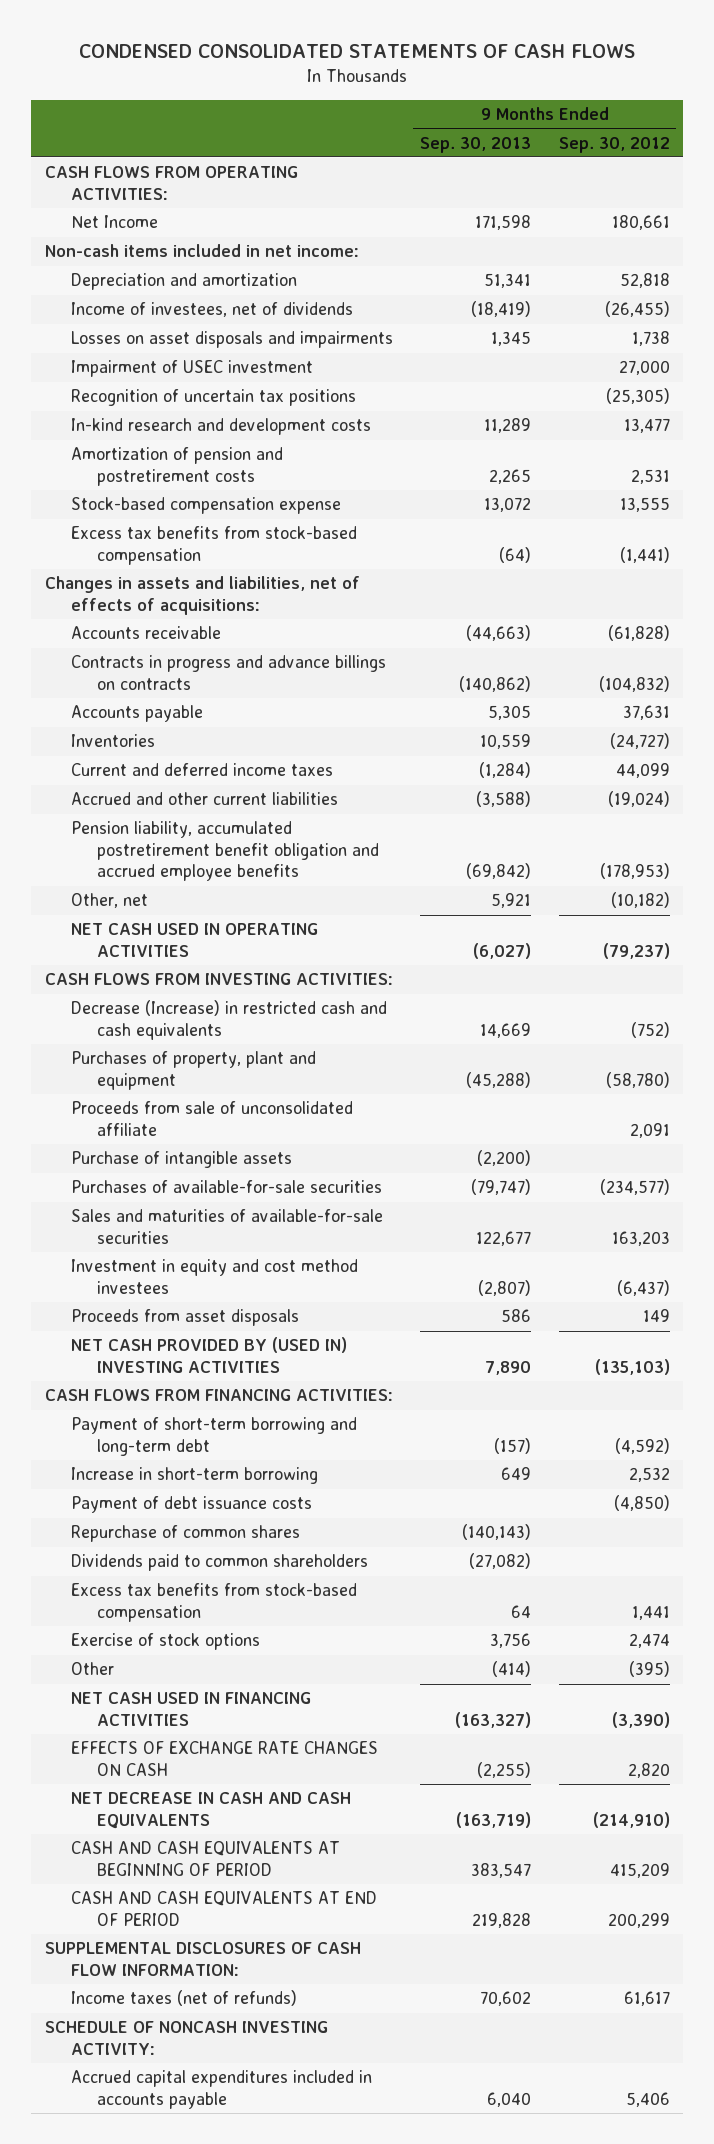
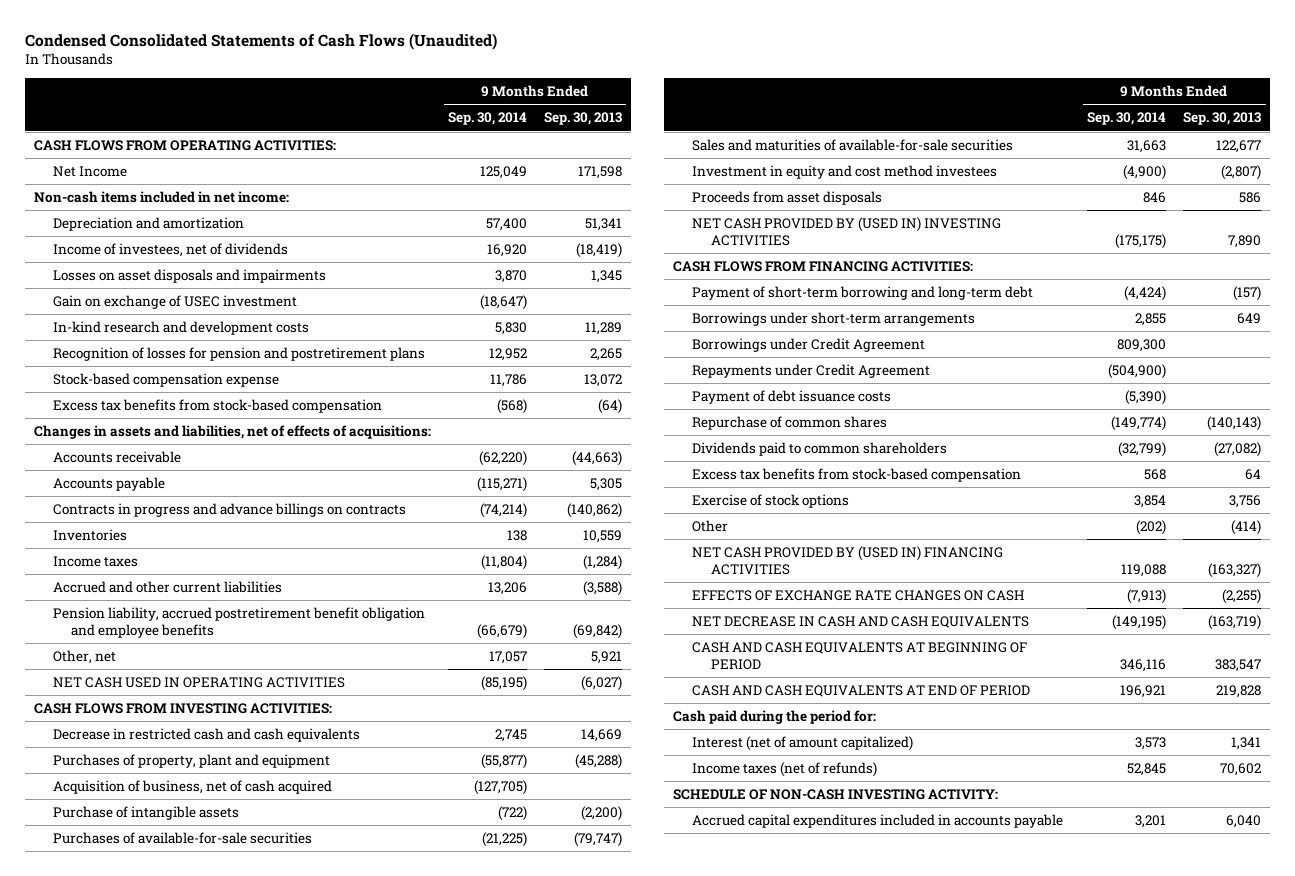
- CONDENSED CONSOLIDATED STATEMENTS OF CASH FLOWS
+ Condensed Consolidated Statements of Cash Flows (Unaudited)
- | 9 Months Ended Sep. 30, 2013 | 9 Months Ended Sep. 30, 2012
+ | 9 Months Ended Sep. 30, 2014 | 9 Months Ended Sep. 30, 2013
- Impairment of USEC investment | | 27,000
- Recognition of uncertain tax positions | | (25,305)
+ Gain on exchange of USEC investment | (18,647) |
- Amortization of pension and postretirement costs | 2,265 | 2,531
+ Recognition of losses for pension and postretirement plans | 12,952 | 2,265
moved down: Contracts in progress and advance billings on contracts | (74,214) | (140,862)
- Current and deferred income taxes | (1,284) | 44,099
+ Income taxes | (11,804) | (1,284)
- Pension liability, accumulated postretirement benefit obligation and accrued employee benefits | (69,842) | (178,953)
+ Pension liability, accrued postretirement benefit obligation and employee benefits | (66,679) | (69,842)
- Decrease (Increase) in restricted cash and cash equivalents | 14,669 | (752)
+ Decrease in restricted cash and cash equivalents | 2,745 | 14,669
- Proceeds from sale of unconsolidated affiliate | | 2,091
+ Acquisition of business, net of cash acquired | (127,705) |
- Increase in short-term borrowing | 649 | 2,532
+ Borrowings under short-term arrangements | 2,855 | 649
+ Borrowings under Credit Agreement | 809,300 |
+ Repayments under Credit Agreement | (504,900) |
- NET CASH USED IN FINANCING ACTIVITIES | (163,327) | (3,390)
+ NET CASH PROVIDED BY (USED IN) FINANCING ACTIVITIES | 119,088 | (163,327)
- SUPPLEMENTAL DISCLOSURES OF CASH FLOW INFORMATION:
+ Cash paid during the period for:
+ Interest (net of amount capitalized) | 3,573 | 1,341
- SCHEDULE OF NONCASH INVESTING ACTIVITY:
+ SCHEDULE OF NON-CASH INVESTING ACTIVITY:

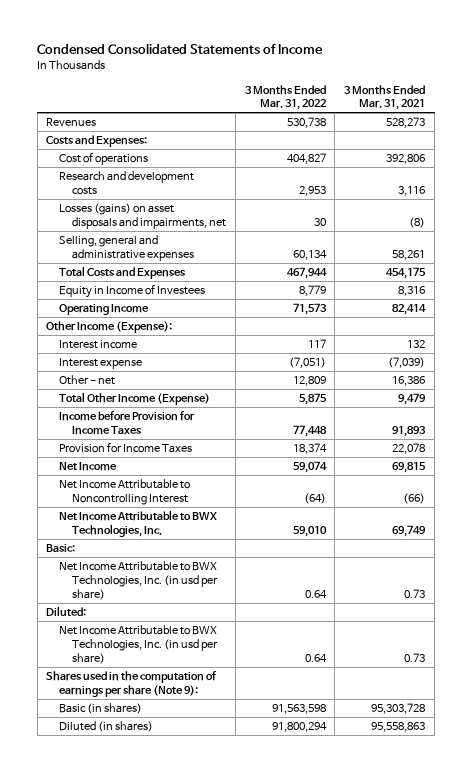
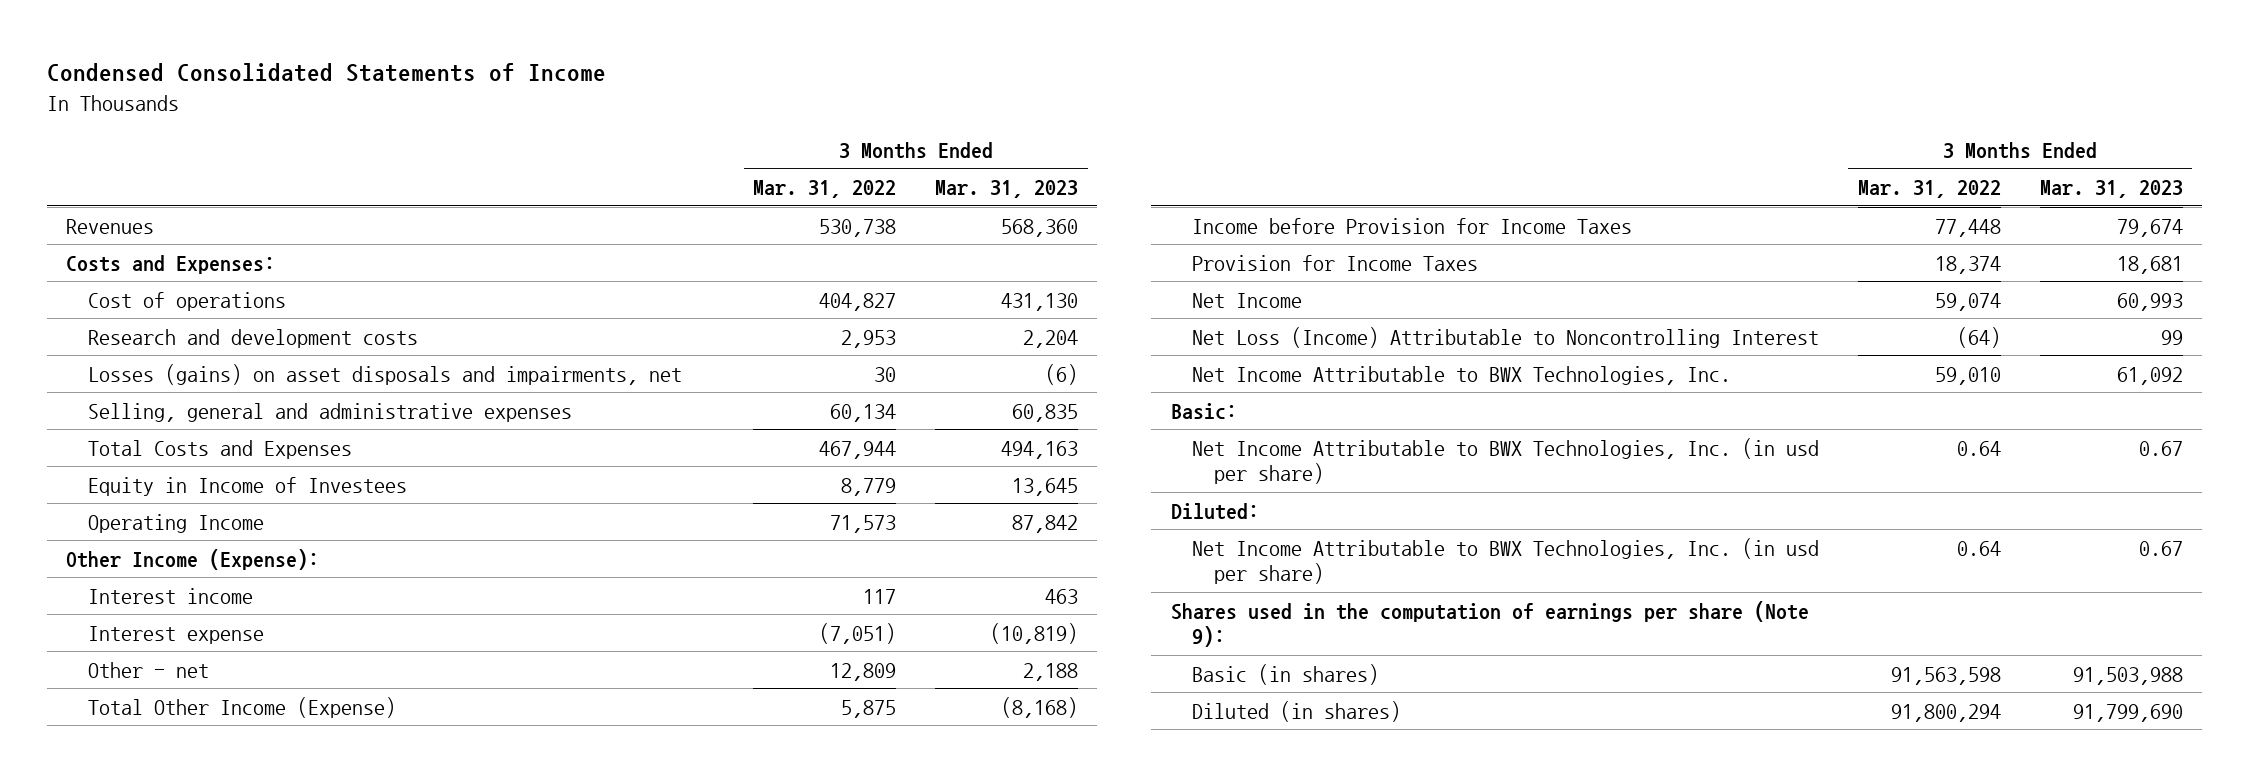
- | 3 Months Ended Mar. 31, 2022 | 3 Months Ended Mar. 31, 2021
+ | 3 Months Ended Mar. 31, 2022 | 3 Months Ended Mar. 31, 2023
- Net Income Attributable to Noncontrolling Interest | (64) | (66)
+ Net Loss (Income) Attributable to Noncontrolling Interest | (64) | 99

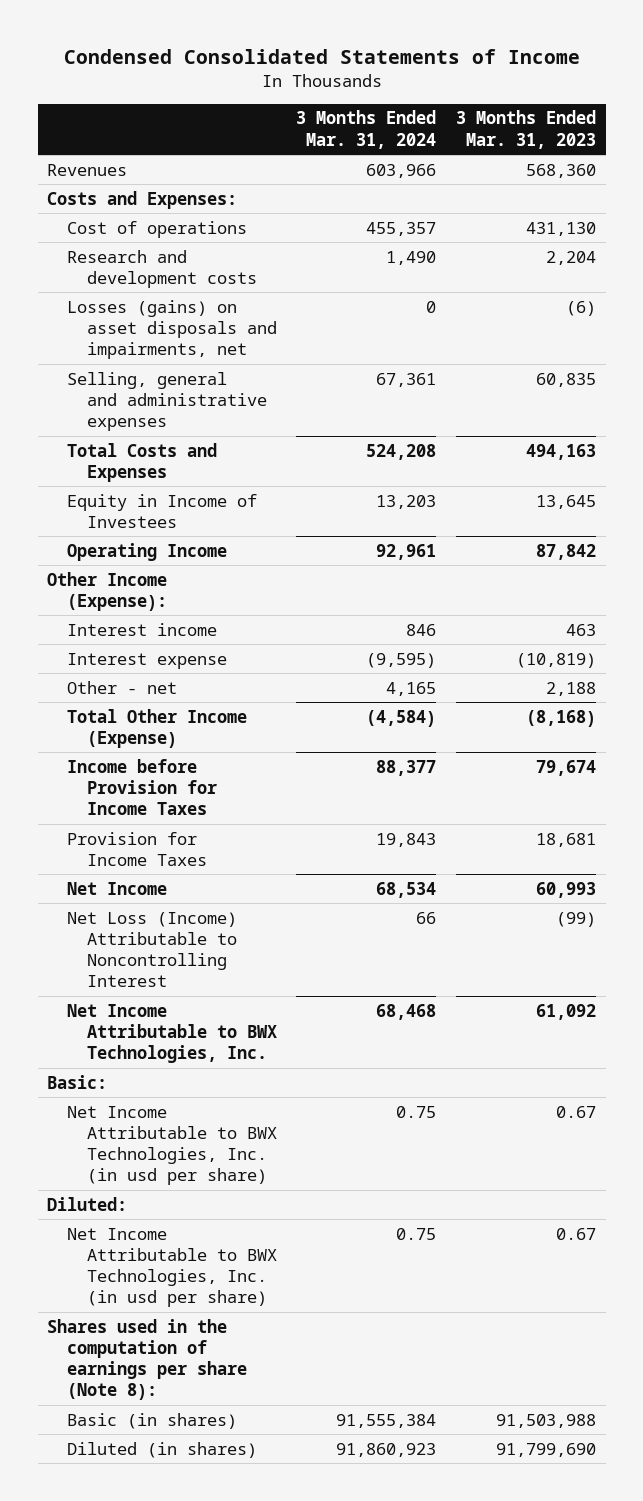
- | 3 Months Ended Mar. 31, 2022 | 3 Months Ended Mar. 31, 2023
+ | 3 Months Ended Mar. 31, 2024 | 3 Months Ended Mar. 31, 2023
- Net Loss (Income) Attributable to Noncontrolling Interest | (64) | 99
+ Net Loss (Income) Attributable to Noncontrolling Interest | 66 | (99)
- Shares used in the computation of earnings per share (Note 9):
+ Shares used in the computation of earnings per share (Note 8):

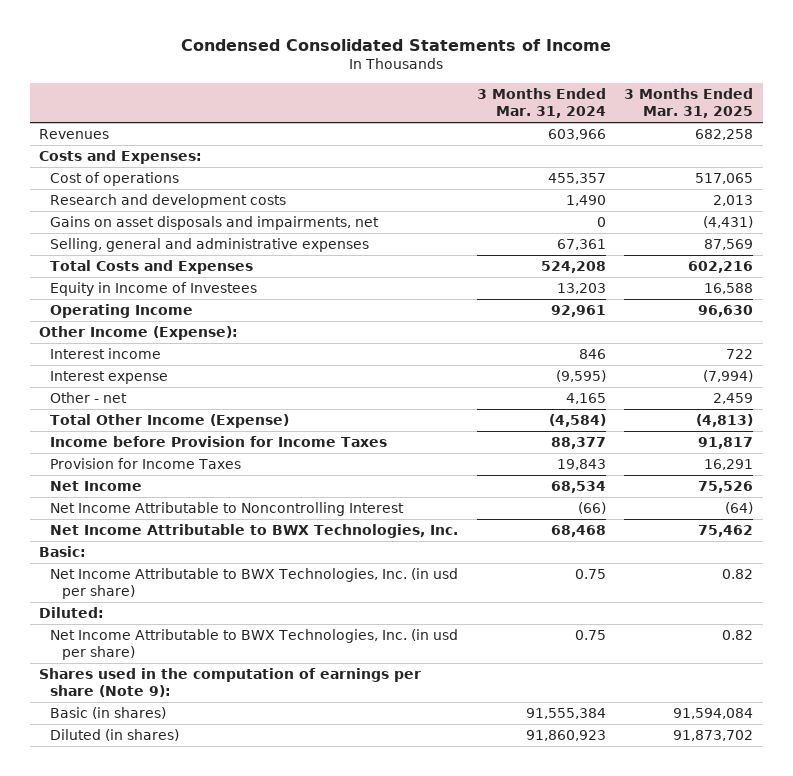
- | 3 Months Ended Mar. 31, 2024 | 3 Months Ended Mar. 31, 2023
+ | 3 Months Ended Mar. 31, 2024 | 3 Months Ended Mar. 31, 2025
- Losses (gains) on asset disposals and impairments, net | 0 | (6)
+ Gains on asset disposals and impairments, net | 0 | (4,431)
- Net Loss (Income) Attributable to Noncontrolling Interest | 66 | (99)
+ Net Income Attributable to Noncontrolling Interest | (66) | (64)
- Shares used in the computation of earnings per share (Note 8):
+ Shares used in the computation of earnings per share (Note 9):

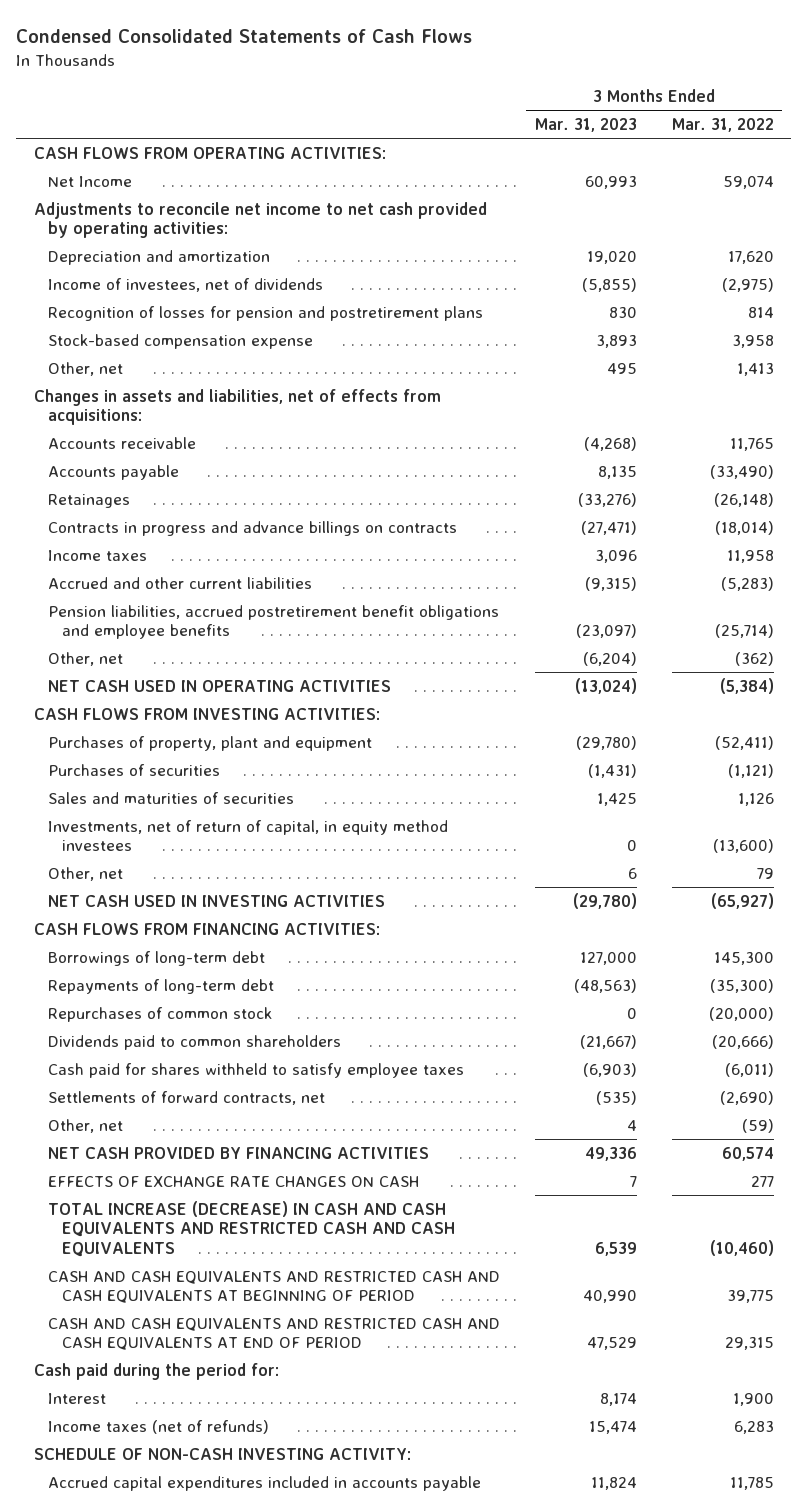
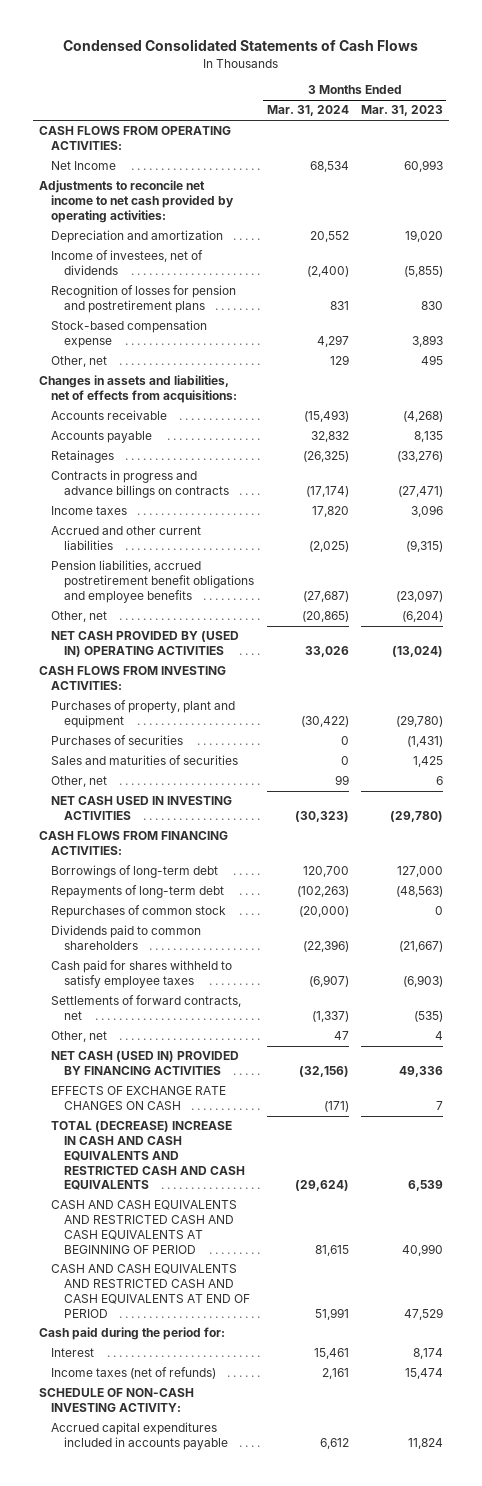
- | 3 Months Ended Mar. 31, 2023 | 3 Months Ended Mar. 31, 2022
+ | 3 Months Ended Mar. 31, 2024 | 3 Months Ended Mar. 31, 2023
- NET CASH USED IN OPERATING ACTIVITIES | (13,024) | (5,384)
+ NET CASH PROVIDED BY (USED IN) OPERATING ACTIVITIES | 33,026 | (13,024)
- Investments, net of return of capital, in equity method investees | 0 | (13,600)
- NET CASH PROVIDED BY FINANCING ACTIVITIES | 49,336 | 60,574
+ NET CASH (USED IN) PROVIDED BY FINANCING ACTIVITIES | (32,156) | 49,336
- TOTAL INCREASE (DECREASE) IN CASH AND CASH EQUIVALENTS AND RESTRICTED CASH AND CASH EQUIVALENTS | 6,539 | (10,460)
+ TOTAL (DECREASE) INCREASE IN CASH AND CASH EQUIVALENTS AND RESTRICTED CASH AND CASH EQUIVALENTS | (29,624) | 6,539

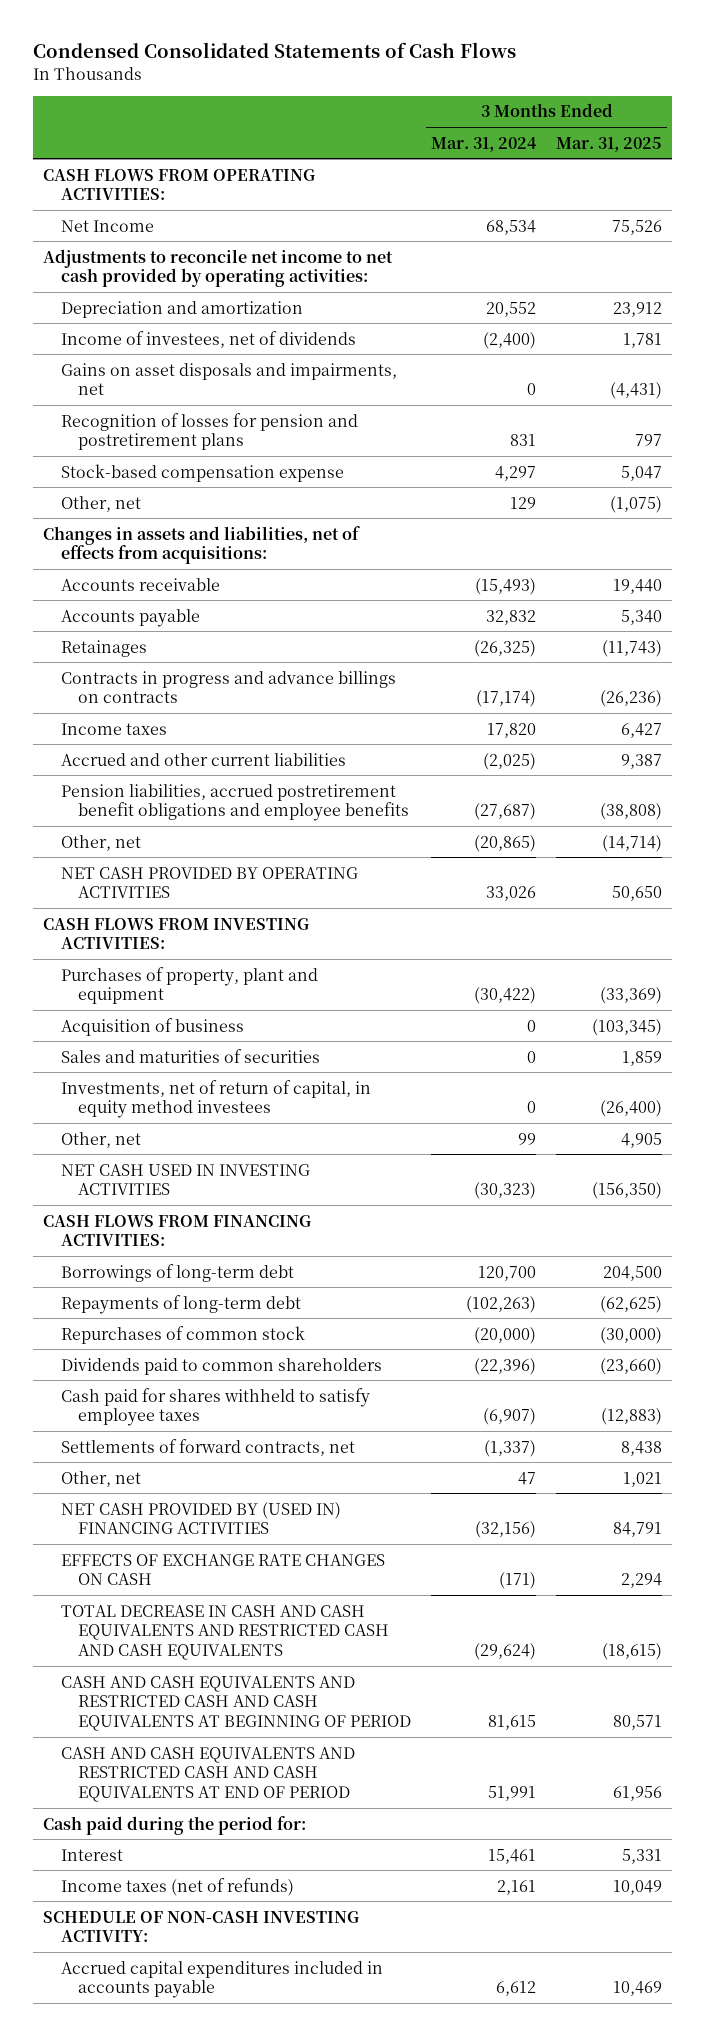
- | 3 Months Ended Mar. 31, 2024 | 3 Months Ended Mar. 31, 2023
+ | 3 Months Ended Mar. 31, 2024 | 3 Months Ended Mar. 31, 2025
+ Gains on asset disposals and impairments, net | 0 | (4,431)
- NET CASH PROVIDED BY (USED IN) OPERATING ACTIVITIES | 33,026 | (13,024)
+ NET CASH PROVIDED BY OPERATING ACTIVITIES | 33,026 | 50,650
- Purchases of securities | 0 | (1,431)
+ Acquisition of business | 0 | (103,345)
+ Investments, net of return of capital, in equity method investees | 0 | (26,400)
- NET CASH (USED IN) PROVIDED BY FINANCING ACTIVITIES | (32,156) | 49,336
+ NET CASH PROVIDED BY (USED IN) FINANCING ACTIVITIES | (32,156) | 84,791
- TOTAL (DECREASE) INCREASE IN CASH AND CASH EQUIVALENTS AND RESTRICTED CASH AND CASH EQUIVALENTS | (29,624) | 6,539
+ TOTAL DECREASE IN CASH AND CASH EQUIVALENTS AND RESTRICTED CASH AND CASH EQUIVALENTS | (29,624) | (18,615)

